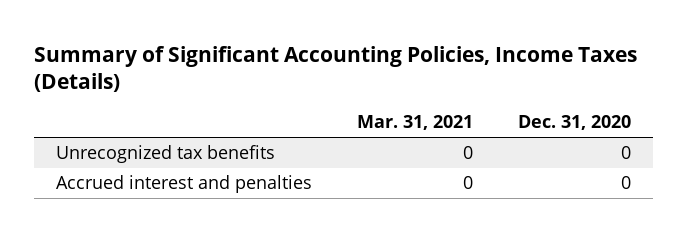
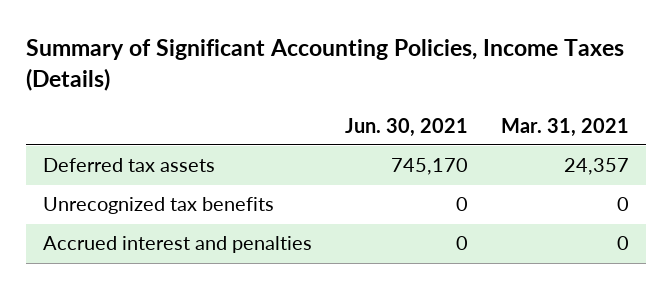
- | Mar. 31, 2021 | Dec. 31, 2020
+ | Jun. 30, 2021 | Mar. 31, 2021
+ Deferred tax assets | 745,170 | 24,357

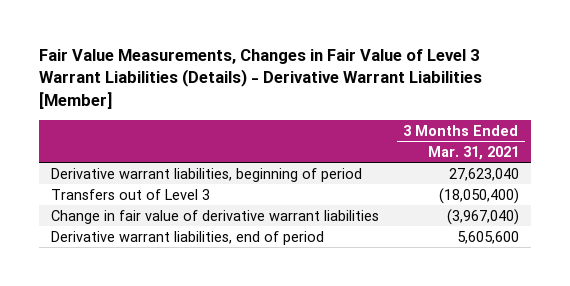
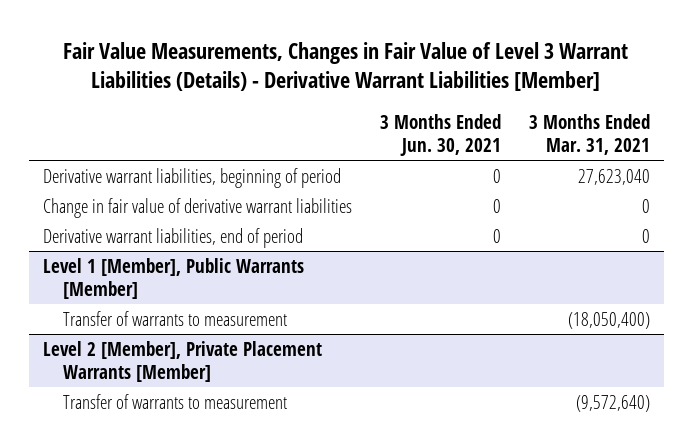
- | 3 Months Ended Mar. 31, 2021
+ | 3 Months Ended Jun. 30, 2021 | 3 Months Ended Mar. 31, 2021
- Transfers out of Level 3 | (18,050,400)
- Change in fair value of derivative warrant liabilities | (3,967,040)
- Derivative warrant liabilities, end of period | 5,605,600
+ Change in fair value of derivative warrant liabilities | 0 | 0
+ Derivative warrant liabilities, end of period | 0 | 0
+ Level 1 [Member], Public Warrants [Member]
+ Transfer of warrants to measurement | | (18,050,400)
+ Level 2 [Member], Private Placement Warrants [Member]
+ Transfer of warrants to measurement | | (9,572,640)

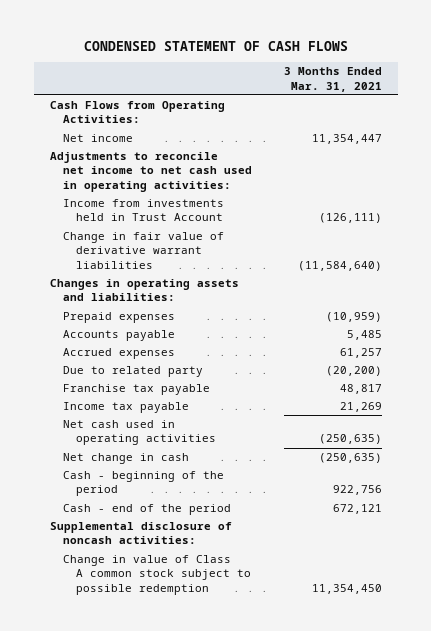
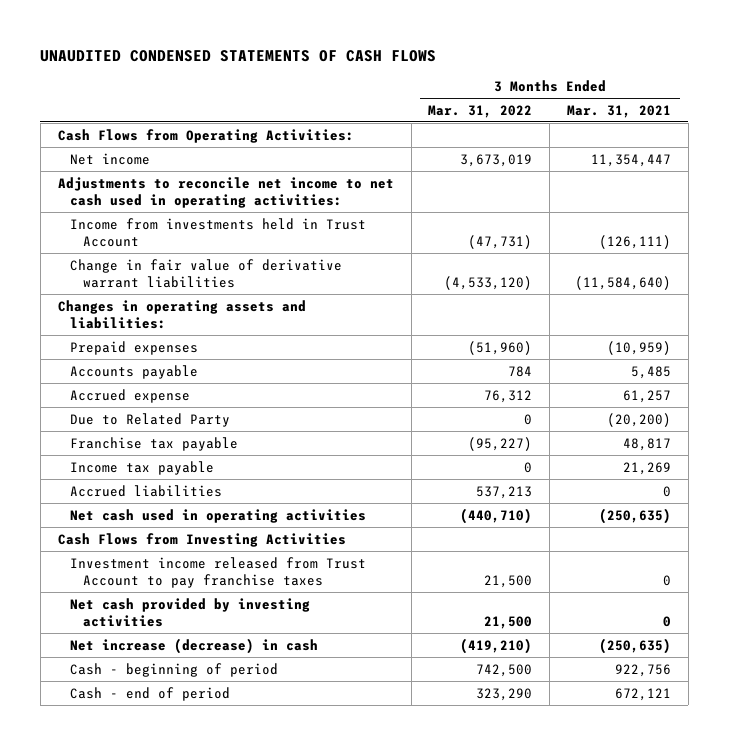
- CONDENSED STATEMENT OF CASH FLOWS
+ UNAUDITED CONDENSED STATEMENTS OF CASH FLOWS
- | 3 Months Ended Mar. 31, 2021
+ | 3 Months Ended Mar. 31, 2022 | 3 Months Ended Mar. 31, 2021
- Accrued expenses | 61,257
- Due to related party | (20,200)
+ Accrued expense | 76,312 | 61,257
+ Due to Related Party | 0 | (20,200)
+ Accrued liabilities | 537,213 | 0
- Net change in cash | (250,635)
- Cash - beginning of the period | 922,756
- Cash - end of the period | 672,121
- Supplemental disclosure of noncash activities:
- Change in value of Class A common stock subject to possible redemption | 11,354,450
+ Cash Flows from Investing Activities
+ Investment income released from Trust Account to pay franchise taxes | 21,500 | 0
+ Net cash provided by investing activities | 21,500 | 0
+ Net increase (decrease) in cash | (419,210) | (250,635)
+ Cash - beginning of period | 742,500 | 922,756
+ Cash - end of period | 323,290 | 672,121

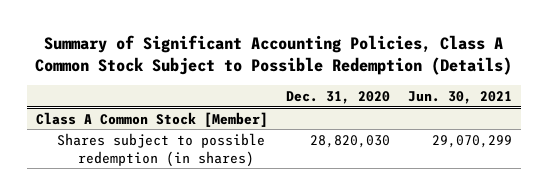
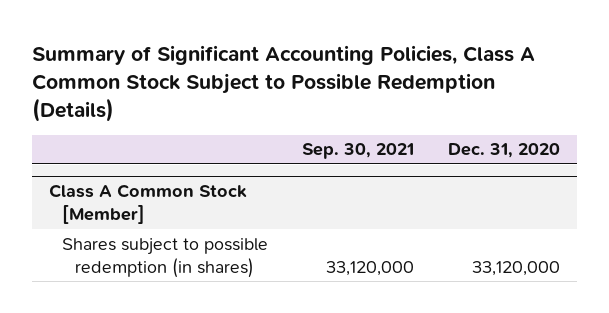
- | Dec. 31, 2020 | Jun. 30, 2021
+ | Sep. 30, 2021 | Dec. 31, 2020
@ Class A Common Stock [Member]
- Shares subject to possible redemption (in shares) | 28,820,030 | 29,070,299
+ Shares subject to possible redemption (in shares) | 33,120,000 | 33,120,000

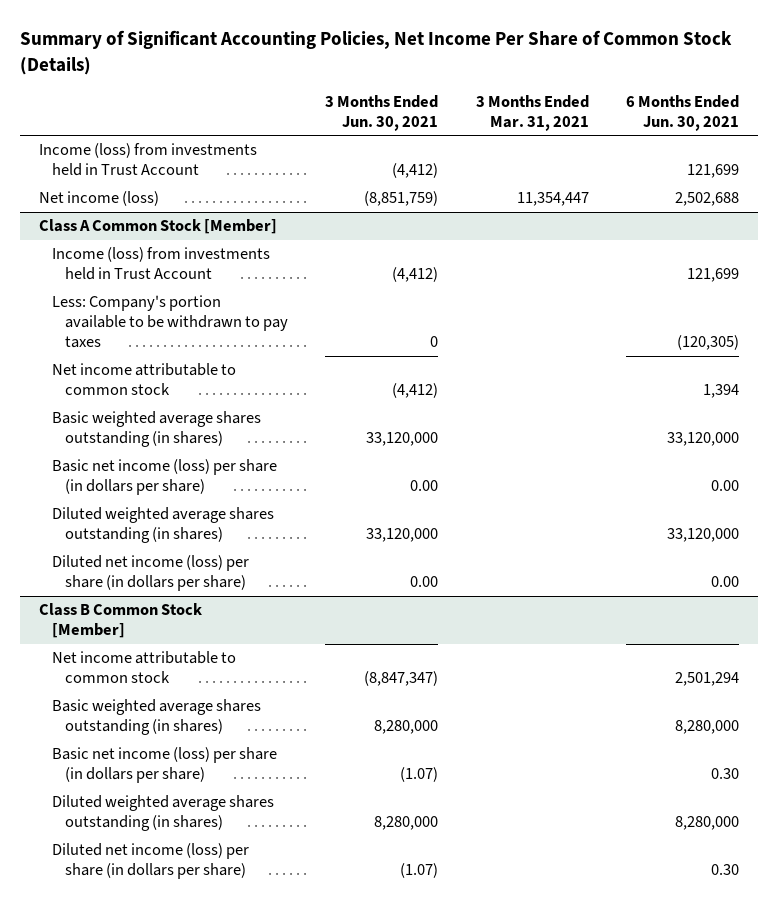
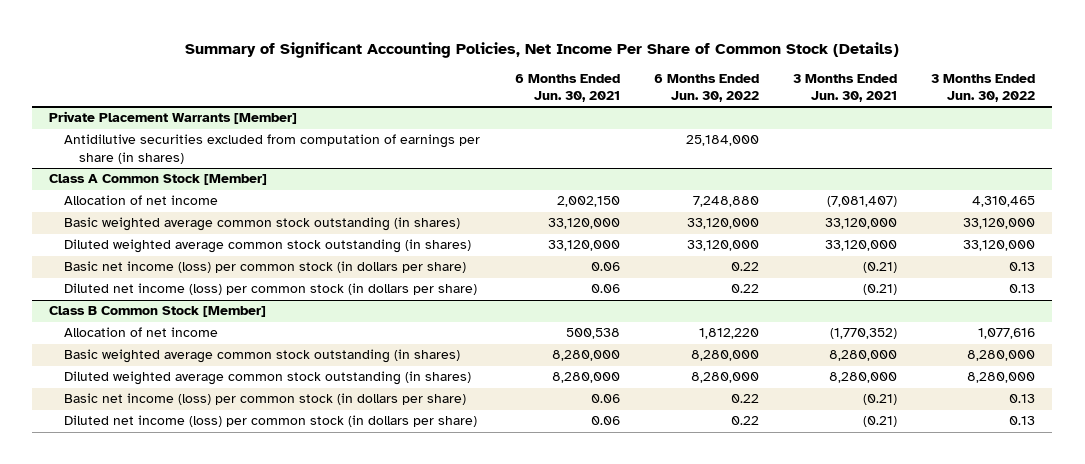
- | 3 Months Ended Jun. 30, 2021 | 3 Months Ended Mar. 31, 2021 | 6 Months Ended Jun. 30, 2021
+ | 6 Months Ended Jun. 30, 2021 | 6 Months Ended Jun. 30, 2022 | 3 Months Ended Jun. 30, 2021 | 3 Months Ended Jun. 30, 2022
- Income (loss) from investments held in Trust Account | (4,412) | | 121,699
- Net income (loss) | (8,851,759) | 11,354,447 | 2,502,688
+ Private Placement Warrants [Member]
+ Antidilutive securities excluded from computation of earnings per share (in shares) | | 25,184,000 | |
@ Class A Common Stock [Member]
- Income (loss) from investments held in Trust Account | (4,412) | | 121,699
- Less: Company's portion available to be withdrawn to pay taxes | 0 | | (120,305)
- Net income attributable to common stock | (4,412) | | 1,394
- Basic weighted average shares outstanding (in shares) | 33,120,000 | | 33,120,000
- Basic net income (loss) per share (in dollars per share) | 0.00 | | 0.00
- Diluted weighted average shares outstanding (in shares) | 33,120,000 | | 33,120,000
- Diluted net income (loss) per share (in dollars per share) | 0.00 | | 0.00
+ Allocation of net income | 2,002,150 | 7,248,880 | (7,081,407) | 4,310,465
+ Basic weighted average common stock outstanding (in shares) | 33,120,000 | 33,120,000 | 33,120,000 | 33,120,000
+ Diluted weighted average common stock outstanding (in shares) | 33,120,000 | 33,120,000 | 33,120,000 | 33,120,000
+ Basic net income (loss) per common stock (in dollars per share) | 0.06 | 0.22 | (0.21) | 0.13
+ Diluted net income (loss) per common stock (in dollars per share) | 0.06 | 0.22 | (0.21) | 0.13
@ Class B Common Stock [Member]
- Net income attributable to common stock | (8,847,347) | | 2,501,294
- Basic weighted average shares outstanding (in shares) | 8,280,000 | | 8,280,000
- Basic net income (loss) per share (in dollars per share) | (1.07) | | 0.30
- Diluted weighted average shares outstanding (in shares) | 8,280,000 | | 8,280,000
- Diluted net income (loss) per share (in dollars per share) | (1.07) | | 0.30
+ Allocation of net income | 500,538 | 1,812,220 | (1,770,352) | 1,077,616
+ Basic weighted average common stock outstanding (in shares) | 8,280,000 | 8,280,000 | 8,280,000 | 8,280,000
+ Diluted weighted average common stock outstanding (in shares) | 8,280,000 | 8,280,000 | 8,280,000 | 8,280,000
+ Basic net income (loss) per common stock (in dollars per share) | 0.06 | 0.22 | (0.21) | 0.13
+ Diluted net income (loss) per common stock (in dollars per share) | 0.06 | 0.22 | (0.21) | 0.13

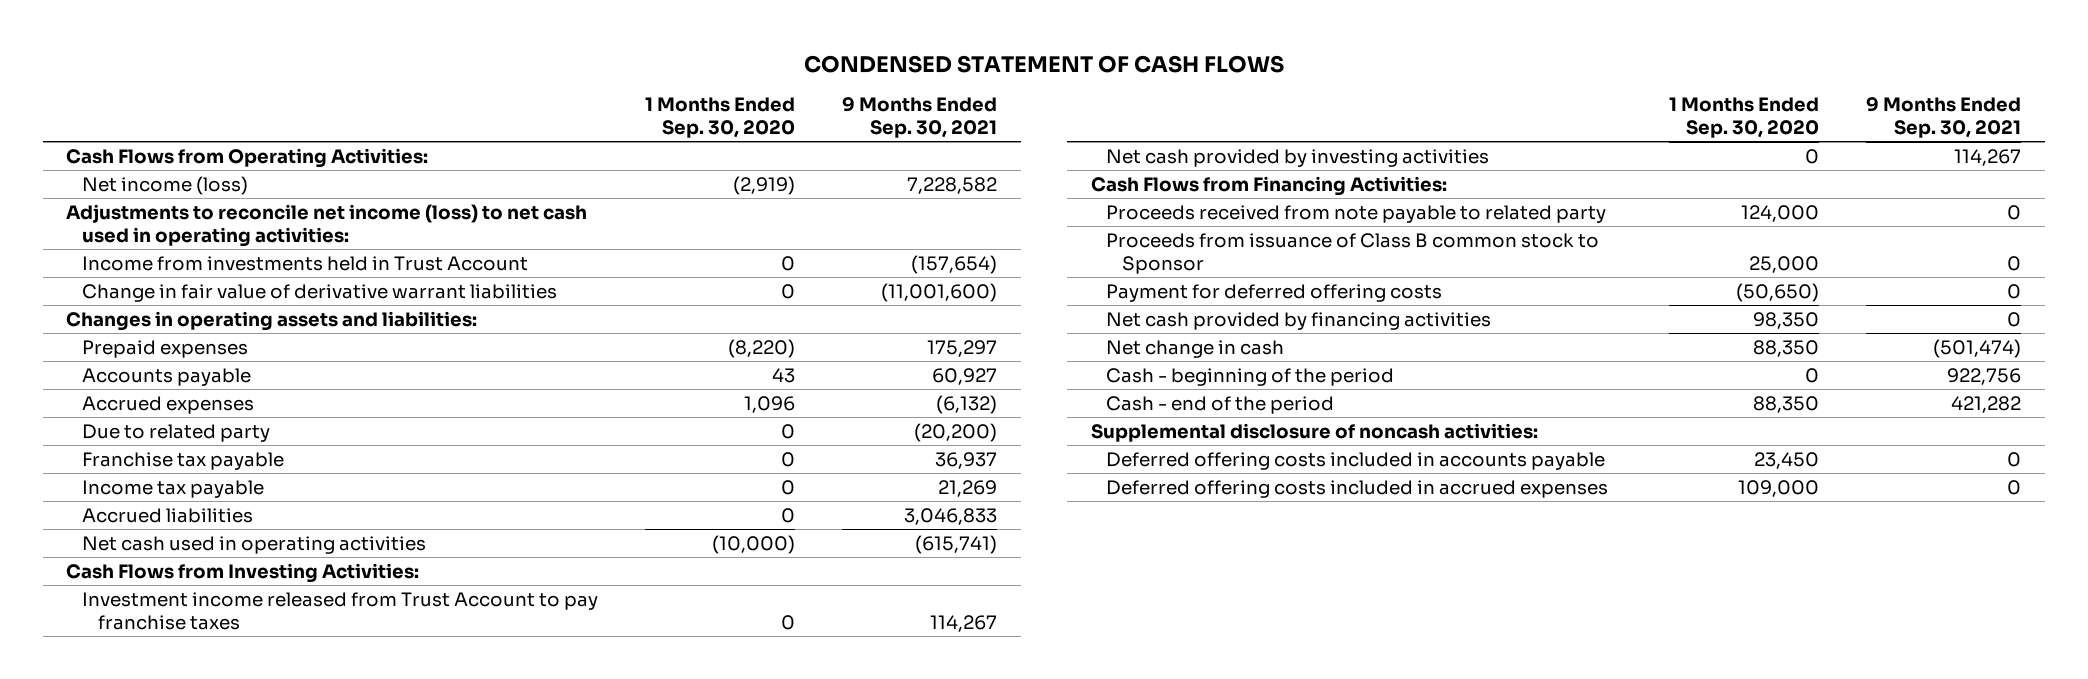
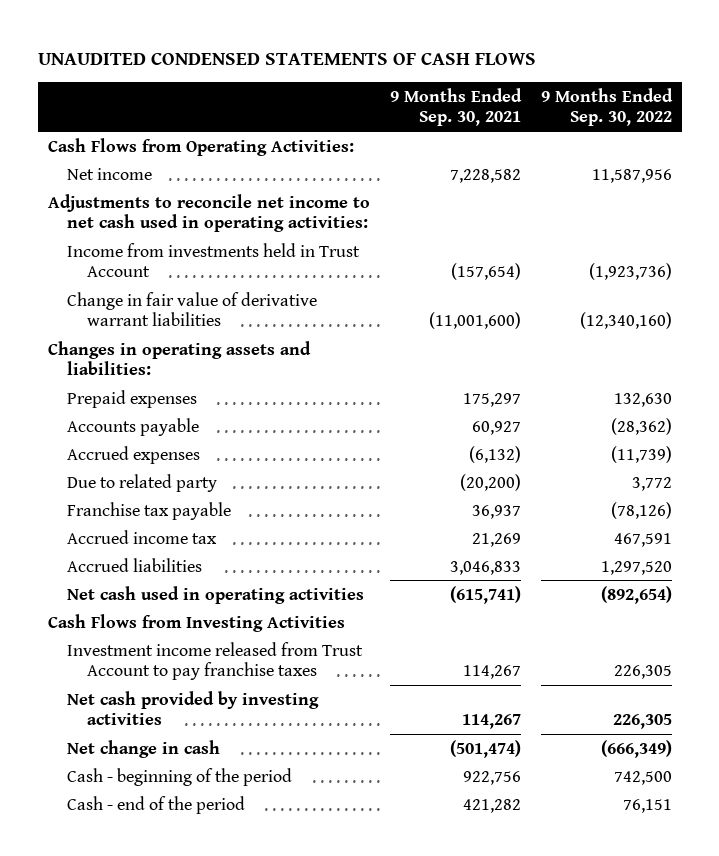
- CONDENSED STATEMENT OF CASH FLOWS
+ UNAUDITED CONDENSED STATEMENTS OF CASH FLOWS
- | 1 Months Ended Sep. 30, 2020 | 9 Months Ended Sep. 30, 2021
+ | 9 Months Ended Sep. 30, 2021 | 9 Months Ended Sep. 30, 2022
- Net income (loss) | (2,919) | 7,228,582
- Adjustments to reconcile net income (loss) to net cash used in operating activities:
+ Net income | 7,228,582 | 11,587,956
+ Adjustments to reconcile net income to net cash used in operating activities:
- Income tax payable | 0 | 21,269
+ Accrued income tax | 21,269 | 467,591
- Cash Flows from Investing Activities:
+ Cash Flows from Investing Activities
- Cash Flows from Financing Activities:
- Proceeds received from note payable to related party | 124,000 | 0
- Proceeds from issuance of Class B common stock to Sponsor | 25,000 | 0
- Payment for deferred offering costs | (50,650) | 0
- Net cash provided by financing activities | 98,350 | 0
- Supplemental disclosure of noncash activities:
- Deferred offering costs included in accounts payable | 23,450 | 0
- Deferred offering costs included in accrued expenses | 109,000 | 0

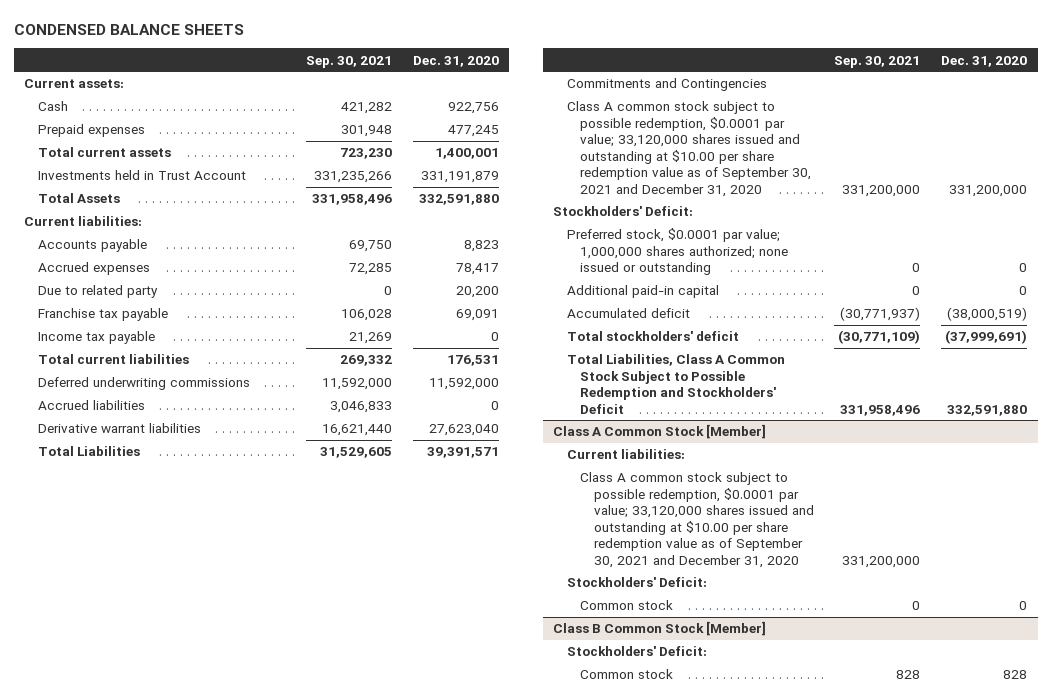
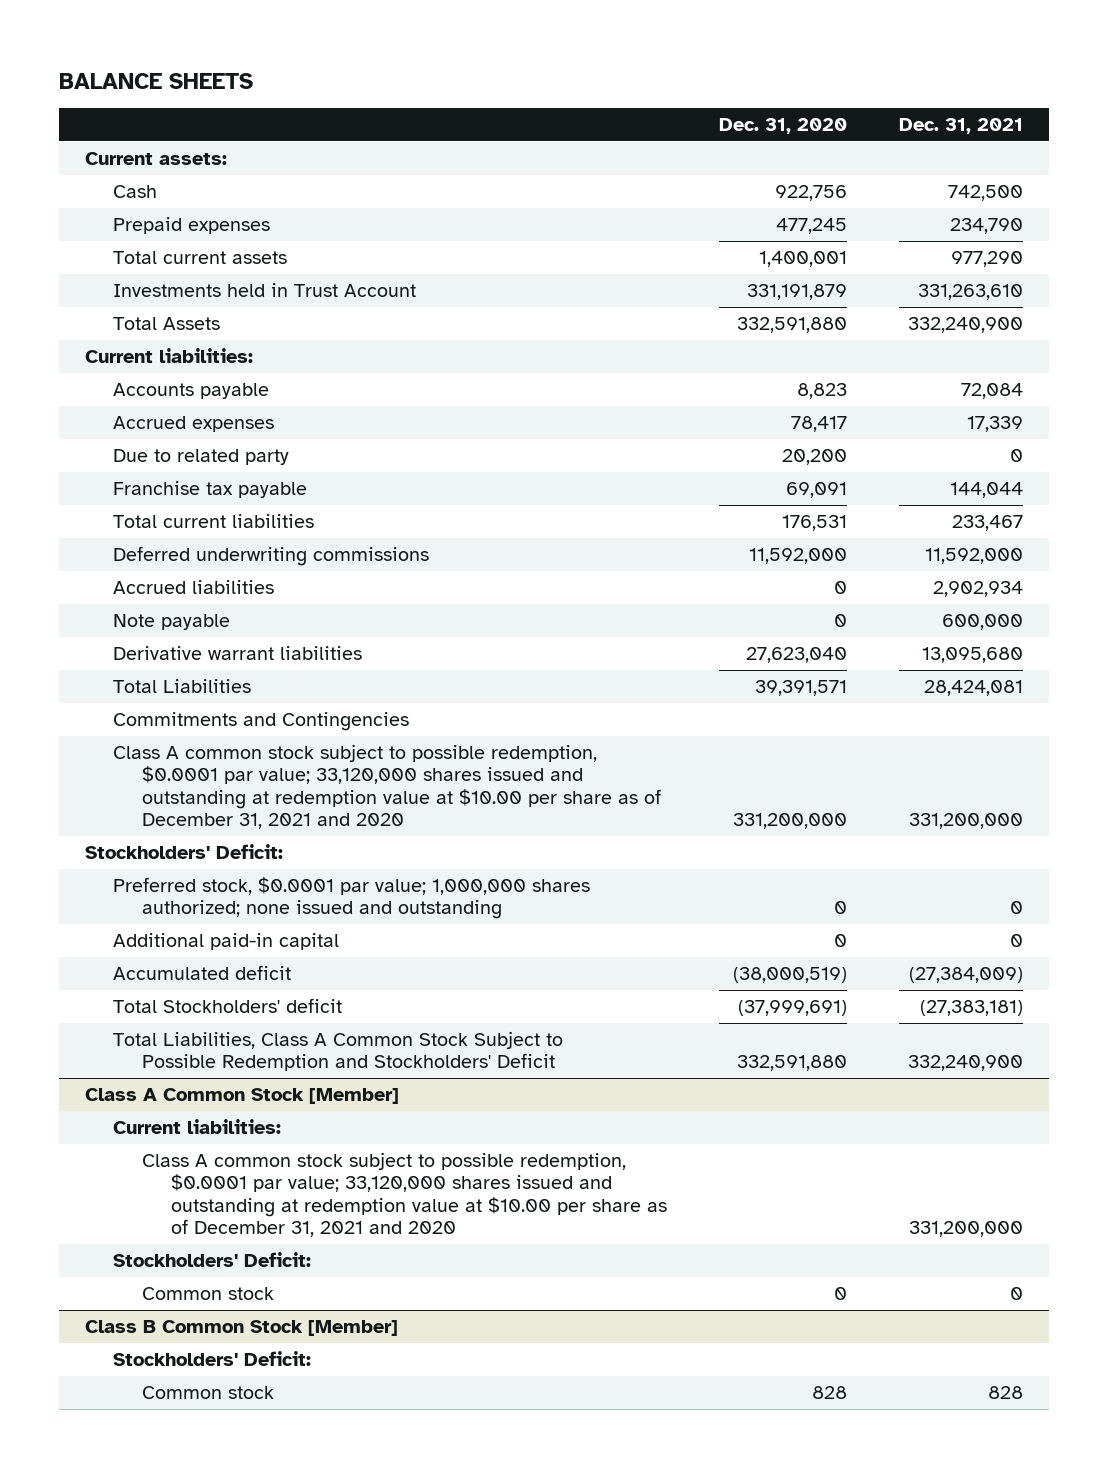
- CONDENSED BALANCE SHEETS
+ BALANCE SHEETS
- | Sep. 30, 2021 | Dec. 31, 2020
+ | Dec. 31, 2020 | Dec. 31, 2021
- Income tax payable | 21,269 | 0
+ Note payable | 0 | 600,000
- Class A common stock subject to possible redemption, $0.0001 par value; 33,120,000 shares issued and outstanding at $10.00 per share redemption value as of September 30, 2021 and December 31, 2020 | 331,200,000 | 331,200,000
+ Class A common stock subject to possible redemption, $0.0001 par value; 33,120,000 shares issued and outstanding at redemption value at $10.00 per share as of December 31, 2021 and 2020 | 331,200,000 | 331,200,000
- Preferred stock, $0.0001 par value; 1,000,000 shares authorized; none issued or outstanding | 0 | 0
+ Preferred stock, $0.0001 par value; 1,000,000 shares authorized; none issued and outstanding | 0 | 0
- Total stockholders' deficit | (30,771,109) | (37,999,691)
+ Total Stockholders' deficit | (37,999,691) | (27,383,181)
@ Class A Common Stock [Member]
- Class A common stock subject to possible redemption, $0.0001 par value; 33,120,000 shares issued and outstanding at $10.00 per share redemption value as of September 30, 2021 and December 31, 2020 | 331,200,000 |
+ Class A common stock subject to possible redemption, $0.0001 par value; 33,120,000 shares issued and outstanding at redemption value at $10.00 per share as of December 31, 2021 and 2020 | | 331,200,000

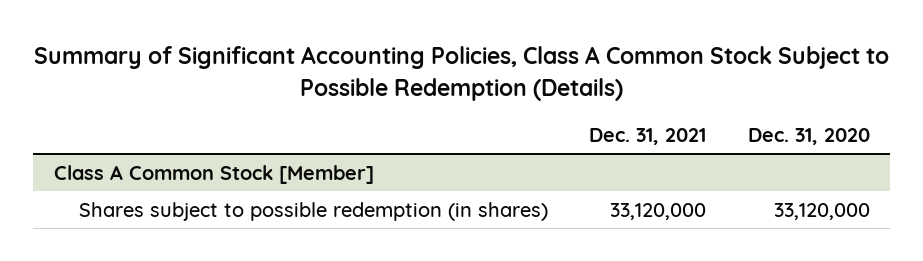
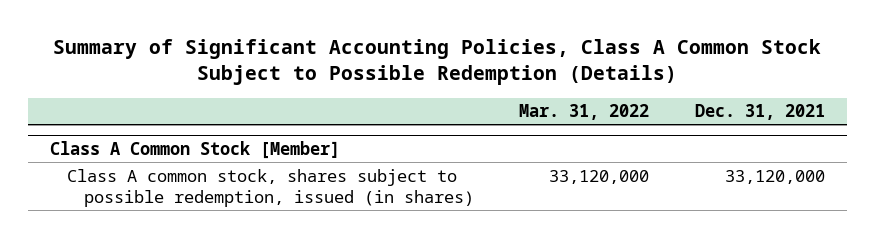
- | Dec. 31, 2021 | Dec. 31, 2020
+ | Mar. 31, 2022 | Dec. 31, 2021
@ Class A Common Stock [Member]
- Shares subject to possible redemption (in shares) | 33,120,000 | 33,120,000
+ Class A common stock, shares subject to possible redemption, issued (in shares) | 33,120,000 | 33,120,000

